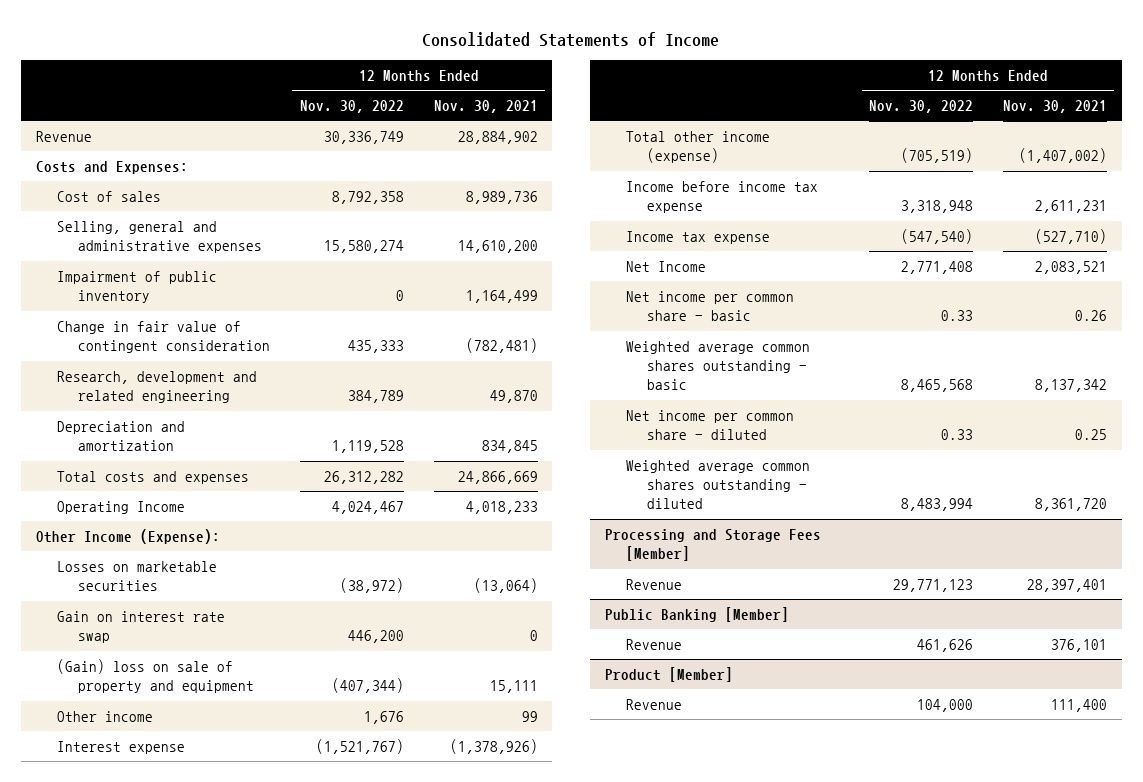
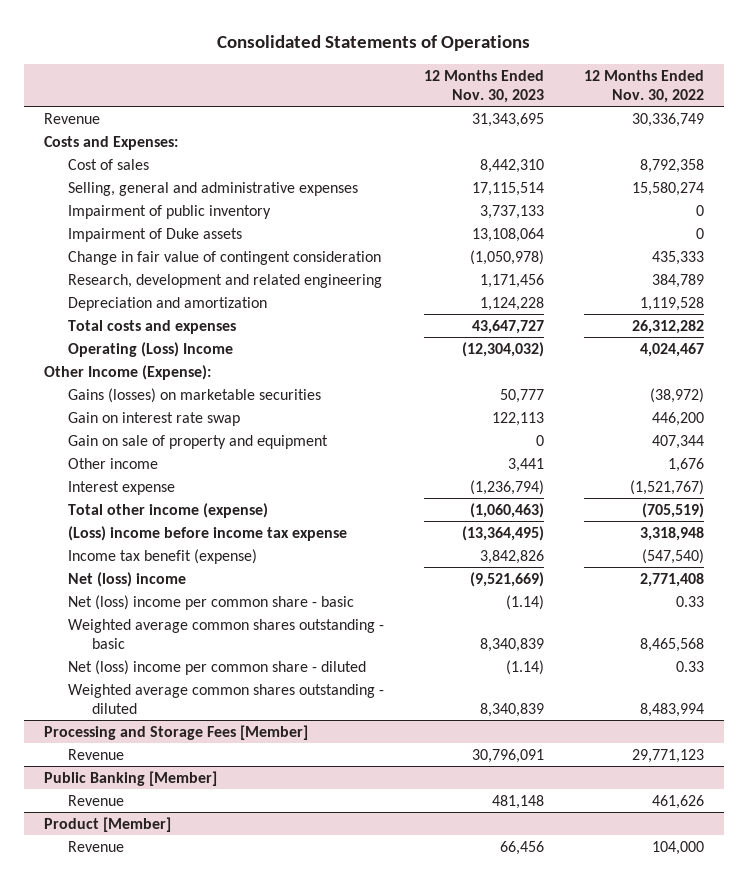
- Consolidated Statements of Income
+ Consolidated Statements of Operations
- | 12 Months Ended Nov. 30, 2022 | 12 Months Ended Nov. 30, 2021
+ | 12 Months Ended Nov. 30, 2023 | 12 Months Ended Nov. 30, 2022
+ Impairment of Duke assets | 13,108,064 | 0
- Operating Income | 4,024,467 | 4,018,233
+ Operating (Loss) Income | (12,304,032) | 4,024,467
- Losses on marketable securities | (38,972) | (13,064)
+ Gains (losses) on marketable securities | 50,777 | (38,972)
- (Gain) loss on sale of property and equipment | (407,344) | 15,111
+ Gain on sale of property and equipment | 0 | 407,344
- Income before income tax expense | 3,318,948 | 2,611,231
- Income tax expense | (547,540) | (527,710)
- Net Income | 2,771,408 | 2,083,521
- Net income per common share - basic | 0.33 | 0.26
+ (Loss) income before income tax expense | (13,364,495) | 3,318,948
+ Income tax benefit (expense) | 3,842,826 | (547,540)
+ Net (loss) income | (9,521,669) | 2,771,408
+ Net (loss) income per common share - basic | (1.14) | 0.33
- Net income per common share - diluted | 0.33 | 0.25
+ Net (loss) income per common share - diluted | (1.14) | 0.33

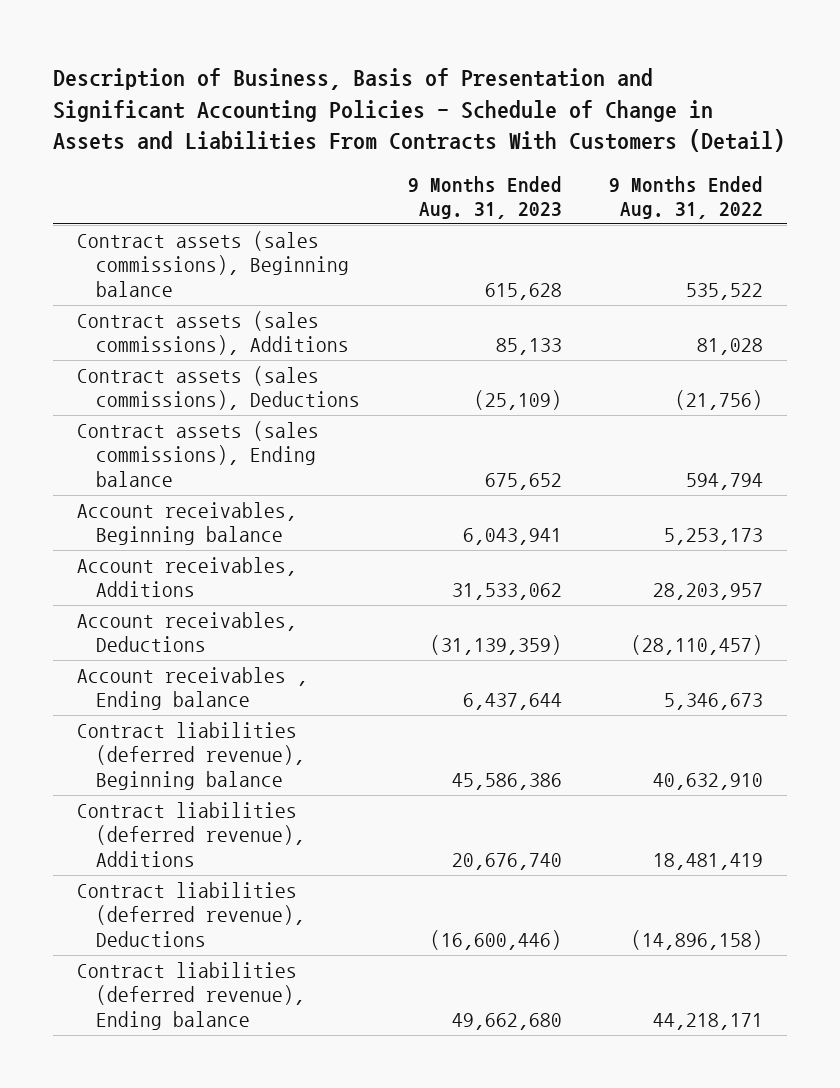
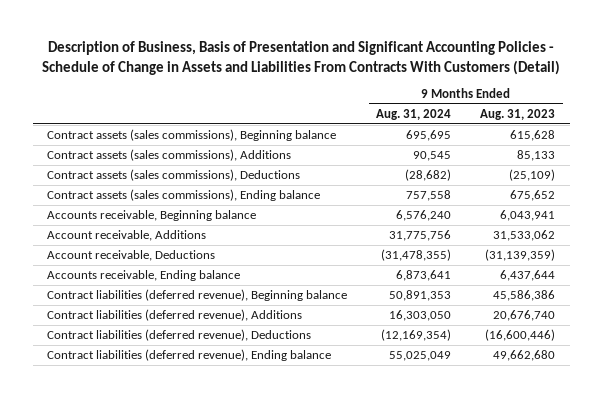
- | 9 Months Ended Aug. 31, 2023 | 9 Months Ended Aug. 31, 2022
+ | 9 Months Ended Aug. 31, 2024 | 9 Months Ended Aug. 31, 2023
- Account receivables, Beginning balance | 6,043,941 | 5,253,173
- Account receivables, Additions | 31,533,062 | 28,203,957
- Account receivables, Deductions | (31,139,359) | (28,110,457)
- Account receivables , Ending balance | 6,437,644 | 5,346,673
+ Accounts receivable, Beginning balance | 6,576,240 | 6,043,941
+ Account receivable, Additions | 31,775,756 | 31,533,062
+ Account receivable, Deductions | (31,478,355) | (31,139,359)
+ Accounts receivable, Ending balance | 6,873,641 | 6,437,644

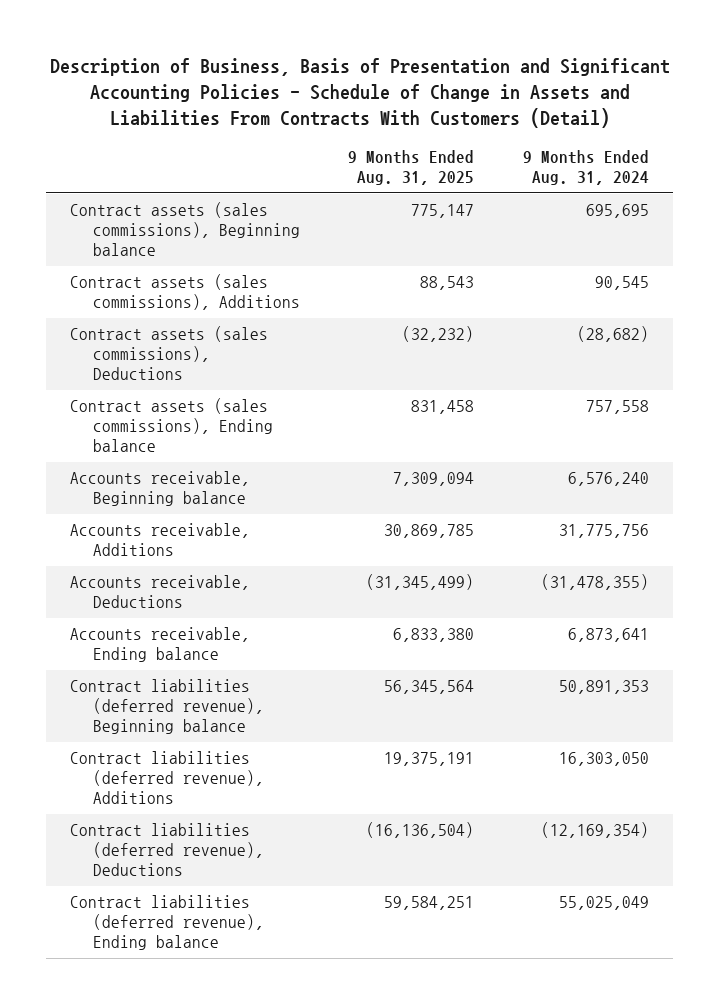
- | 9 Months Ended Aug. 31, 2024 | 9 Months Ended Aug. 31, 2023
+ | 9 Months Ended Aug. 31, 2025 | 9 Months Ended Aug. 31, 2024
- Account receivable, Additions | 31,775,756 | 31,533,062
- Account receivable, Deductions | (31,478,355) | (31,139,359)
+ Accounts receivable, Additions | 30,869,785 | 31,775,756
+ Accounts receivable, Deductions | (31,345,499) | (31,478,355)

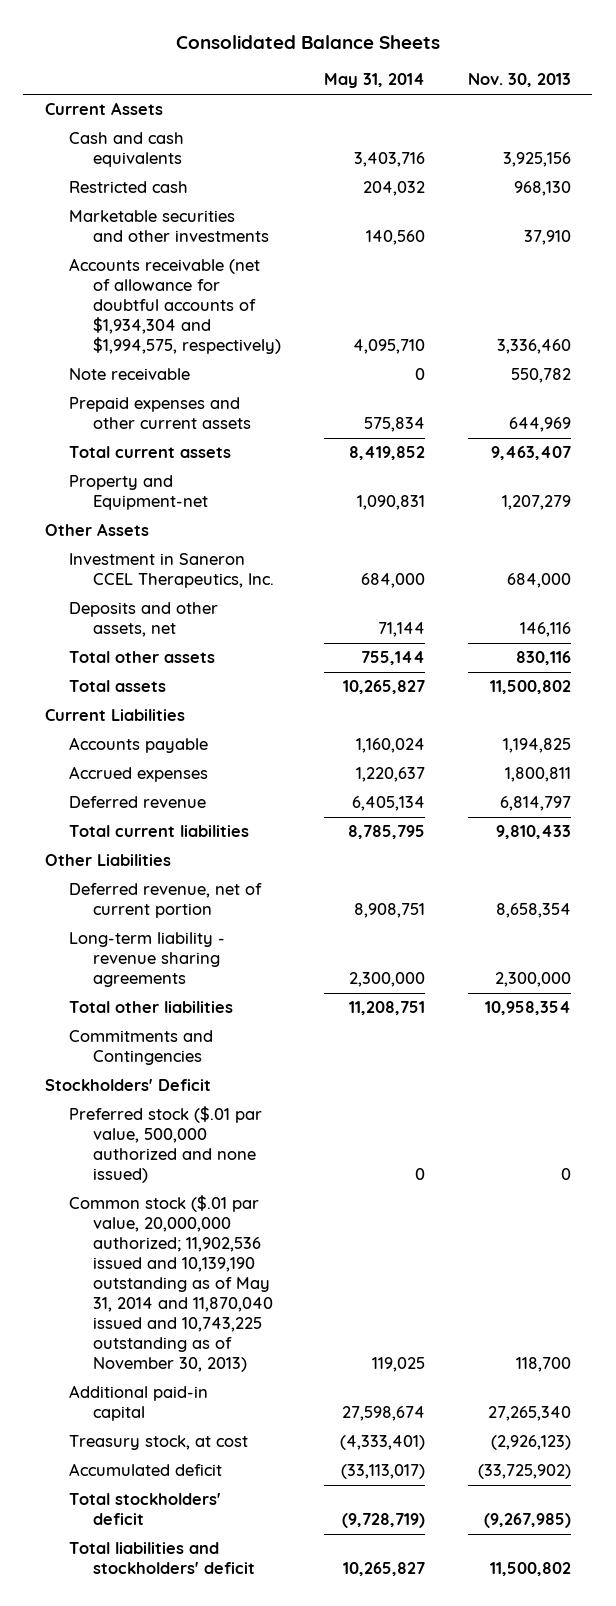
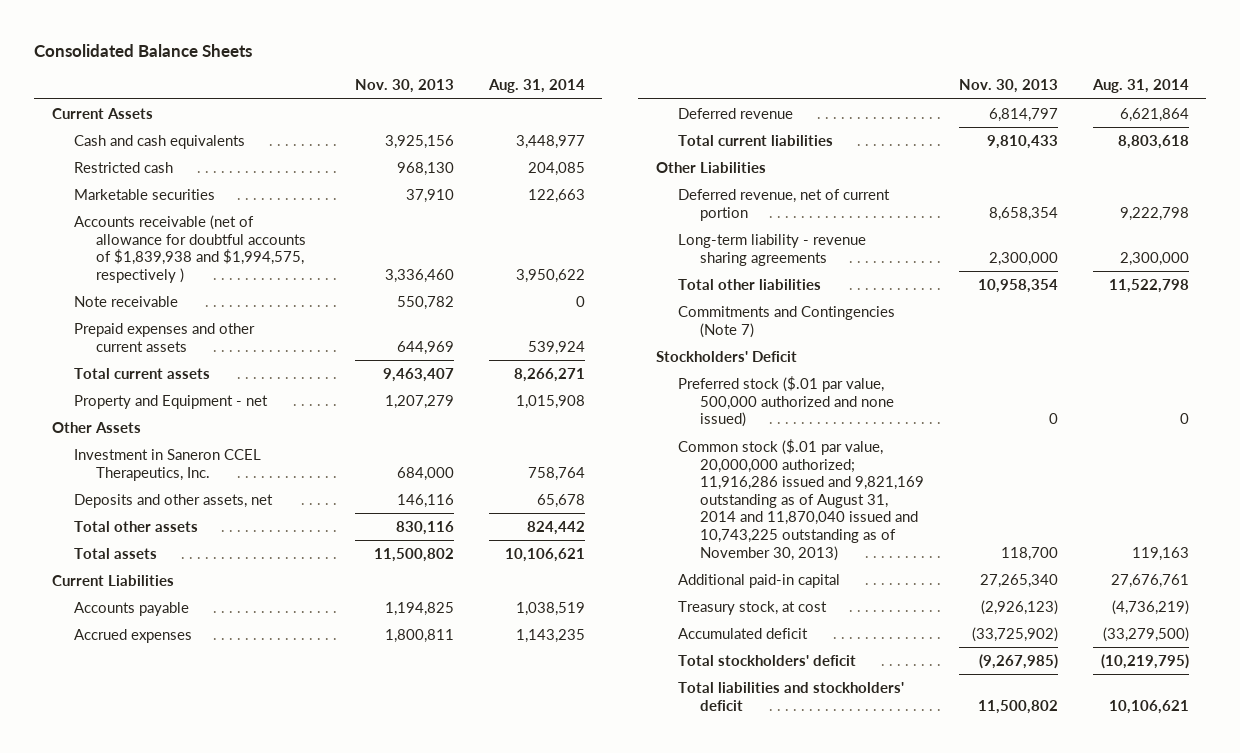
- | May 31, 2014 | Nov. 30, 2013
+ | Nov. 30, 2013 | Aug. 31, 2014
- Marketable securities and other investments | 140,560 | 37,910
- Accounts receivable (net of allowance for doubtful accounts of $1,934,304 and $1,994,575, respectively) | 4,095,710 | 3,336,460
+ Marketable securities | 37,910 | 122,663
+ Accounts receivable (net of allowance for doubtful accounts of $1,839,938 and $1,994,575, respectively ) | 3,336,460 | 3,950,622
- Property and Equipment-net | 1,090,831 | 1,207,279
+ Property and Equipment - net | 1,207,279 | 1,015,908
- Commitments and Contingencies
+ Commitments and Contingencies (Note 7)
- Common stock ($.01 par value, 20,000,000 authorized; 11,902,536 issued and 10,139,190 outstanding as of May 31, 2014 and 11,870,040 issued and 10,743,225 outstanding as of November 30, 2013) | 119,025 | 118,700
+ Common stock ($.01 par value, 20,000,000 authorized; 11,916,286 issued and 9,821,169 outstanding as of August 31, 2014 and 11,870,040 issued and 10,743,225 outstanding as of November 30, 2013) | 118,700 | 119,163

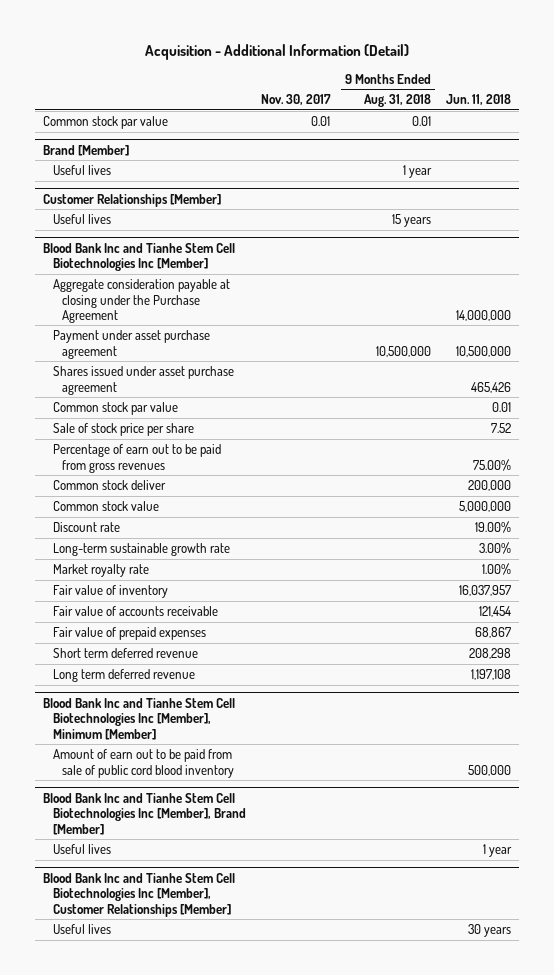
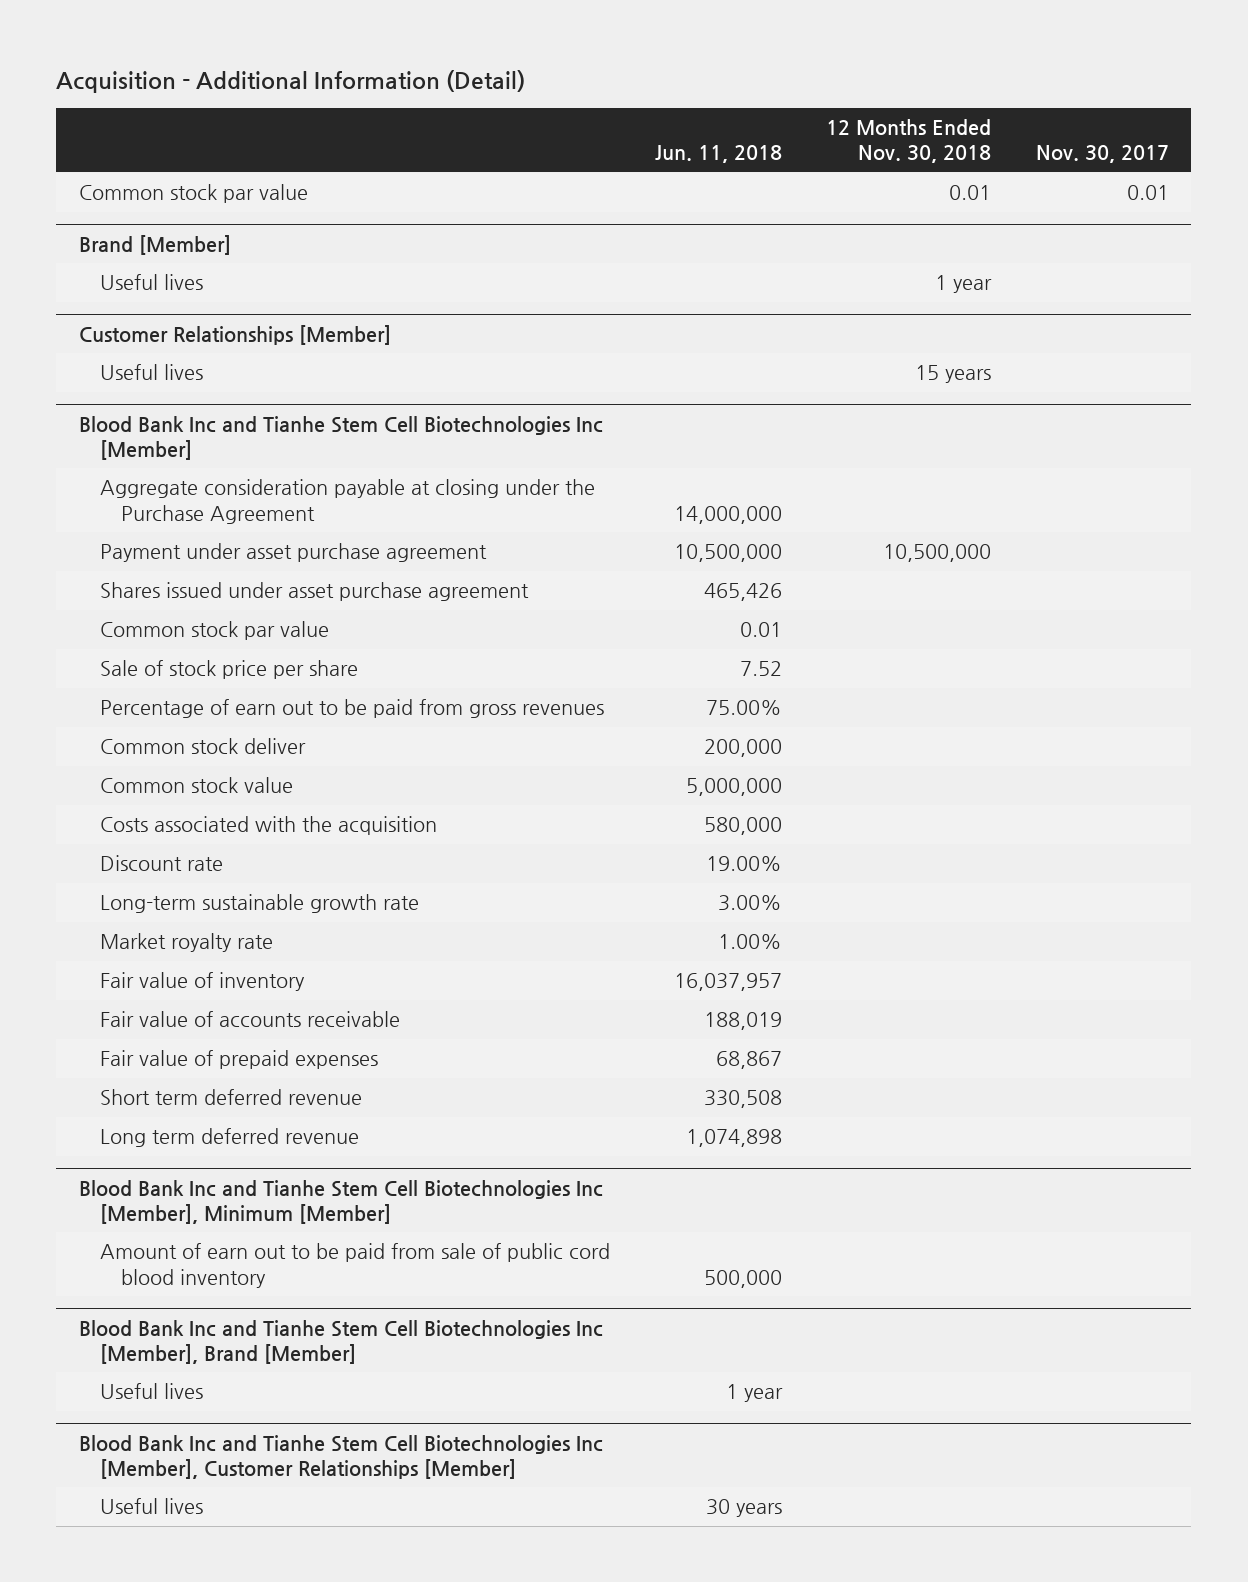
- | Nov. 30, 2017 | 9 Months Ended Aug. 31, 2018 | Jun. 11, 2018
+ | Jun. 11, 2018 | 12 Months Ended Nov. 30, 2018 | Nov. 30, 2017
@ Blood Bank Inc and Tianhe Stem Cell Biotechnologies Inc [Member]
+ Costs associated with the acquisition | 580,000 | |
- Fair value of accounts receivable | | | 121,454
+ Fair value of accounts receivable | 188,019 | |
- Short term deferred revenue | | | 208,298
- Long term deferred revenue | | | 1,197,108
+ Short term deferred revenue | 330,508 | |
+ Long term deferred revenue | 1,074,898 | |

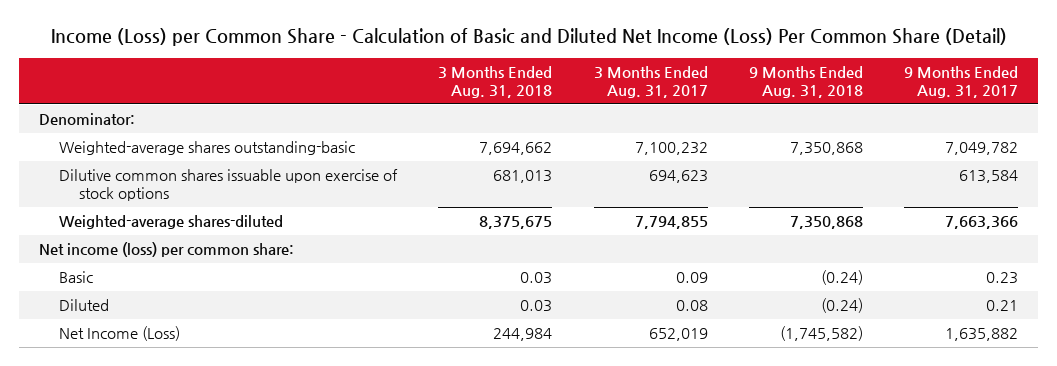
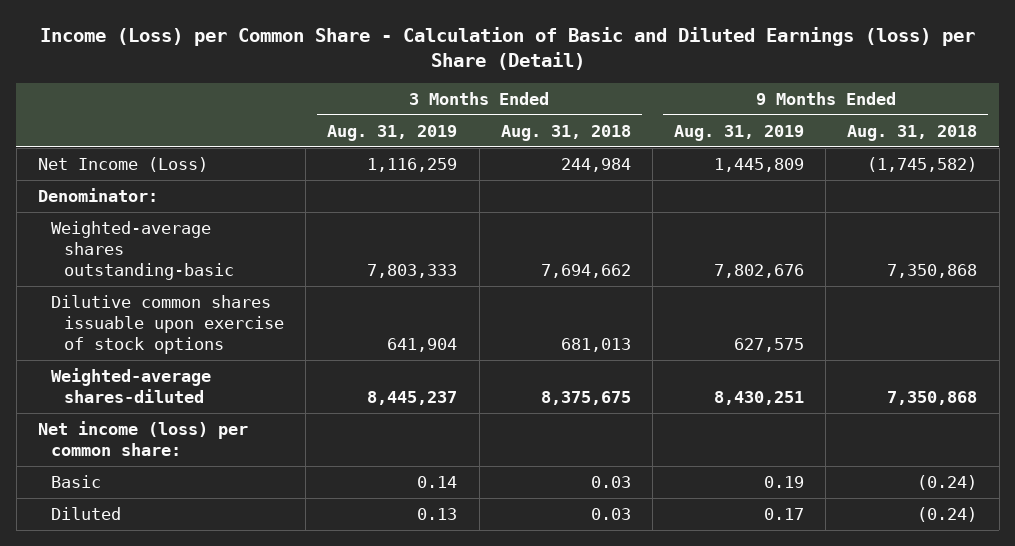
- Income (Loss) per Common Share - Calculation of Basic and Diluted Net Income (Loss) Per Common Share (Detail)
+ Income (Loss) per Common Share - Calculation of Basic and Diluted Earnings (loss) per Share (Detail)
- | 3 Months Ended Aug. 31, 2018 | 3 Months Ended Aug. 31, 2017 | 9 Months Ended Aug. 31, 2018 | 9 Months Ended Aug. 31, 2017
+ | 3 Months Ended Aug. 31, 2019 | 3 Months Ended Aug. 31, 2018 | 9 Months Ended Aug. 31, 2019 | 9 Months Ended Aug. 31, 2018
moved up: Net Income (Loss) | 1,116,259 | 244,984 | 1,445,809 | (1,745,582)

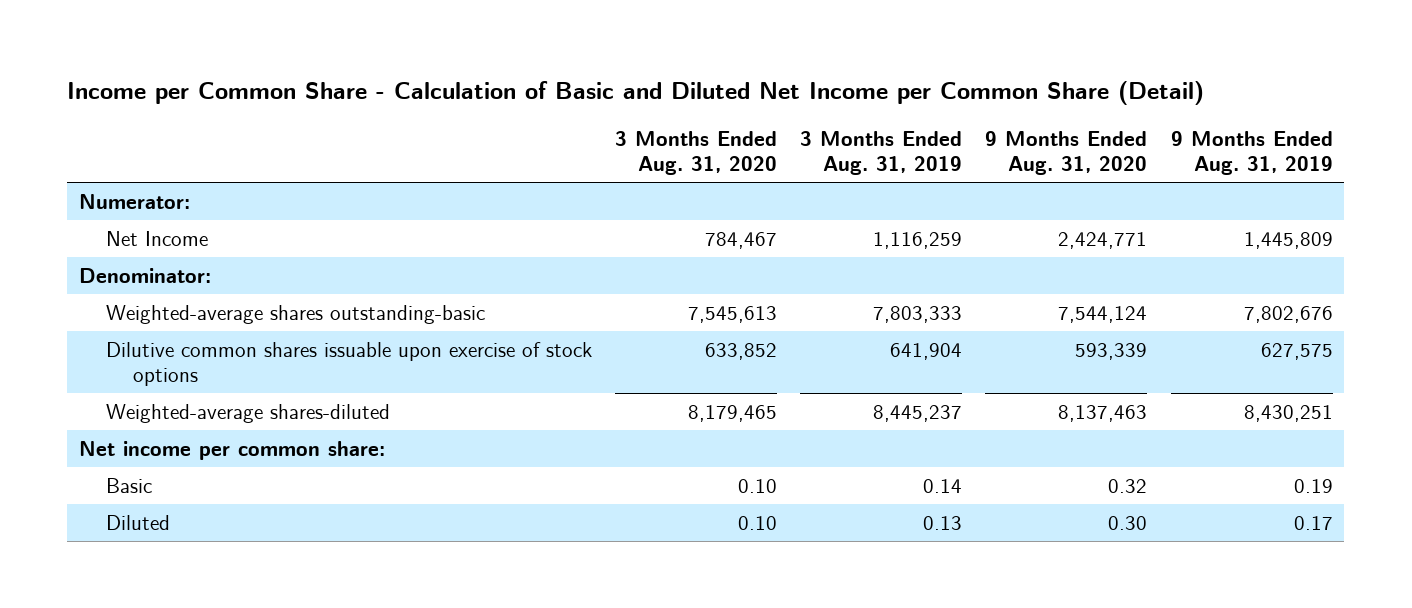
- Income (Loss) per Common Share - Calculation of Basic and Diluted Earnings (loss) per Share (Detail)
+ Income per Common Share - Calculation of Basic and Diluted Net Income per Common Share (Detail)
- | 3 Months Ended Aug. 31, 2019 | 3 Months Ended Aug. 31, 2018 | 9 Months Ended Aug. 31, 2019 | 9 Months Ended Aug. 31, 2018
+ | 3 Months Ended Aug. 31, 2020 | 3 Months Ended Aug. 31, 2019 | 9 Months Ended Aug. 31, 2020 | 9 Months Ended Aug. 31, 2019
- Net Income (Loss) | 1,116,259 | 244,984 | 1,445,809 | (1,745,582)
+ Numerator:
+ Net Income | 784,467 | 1,116,259 | 2,424,771 | 1,445,809
- Net income (loss) per common share:
+ Net income per common share:

